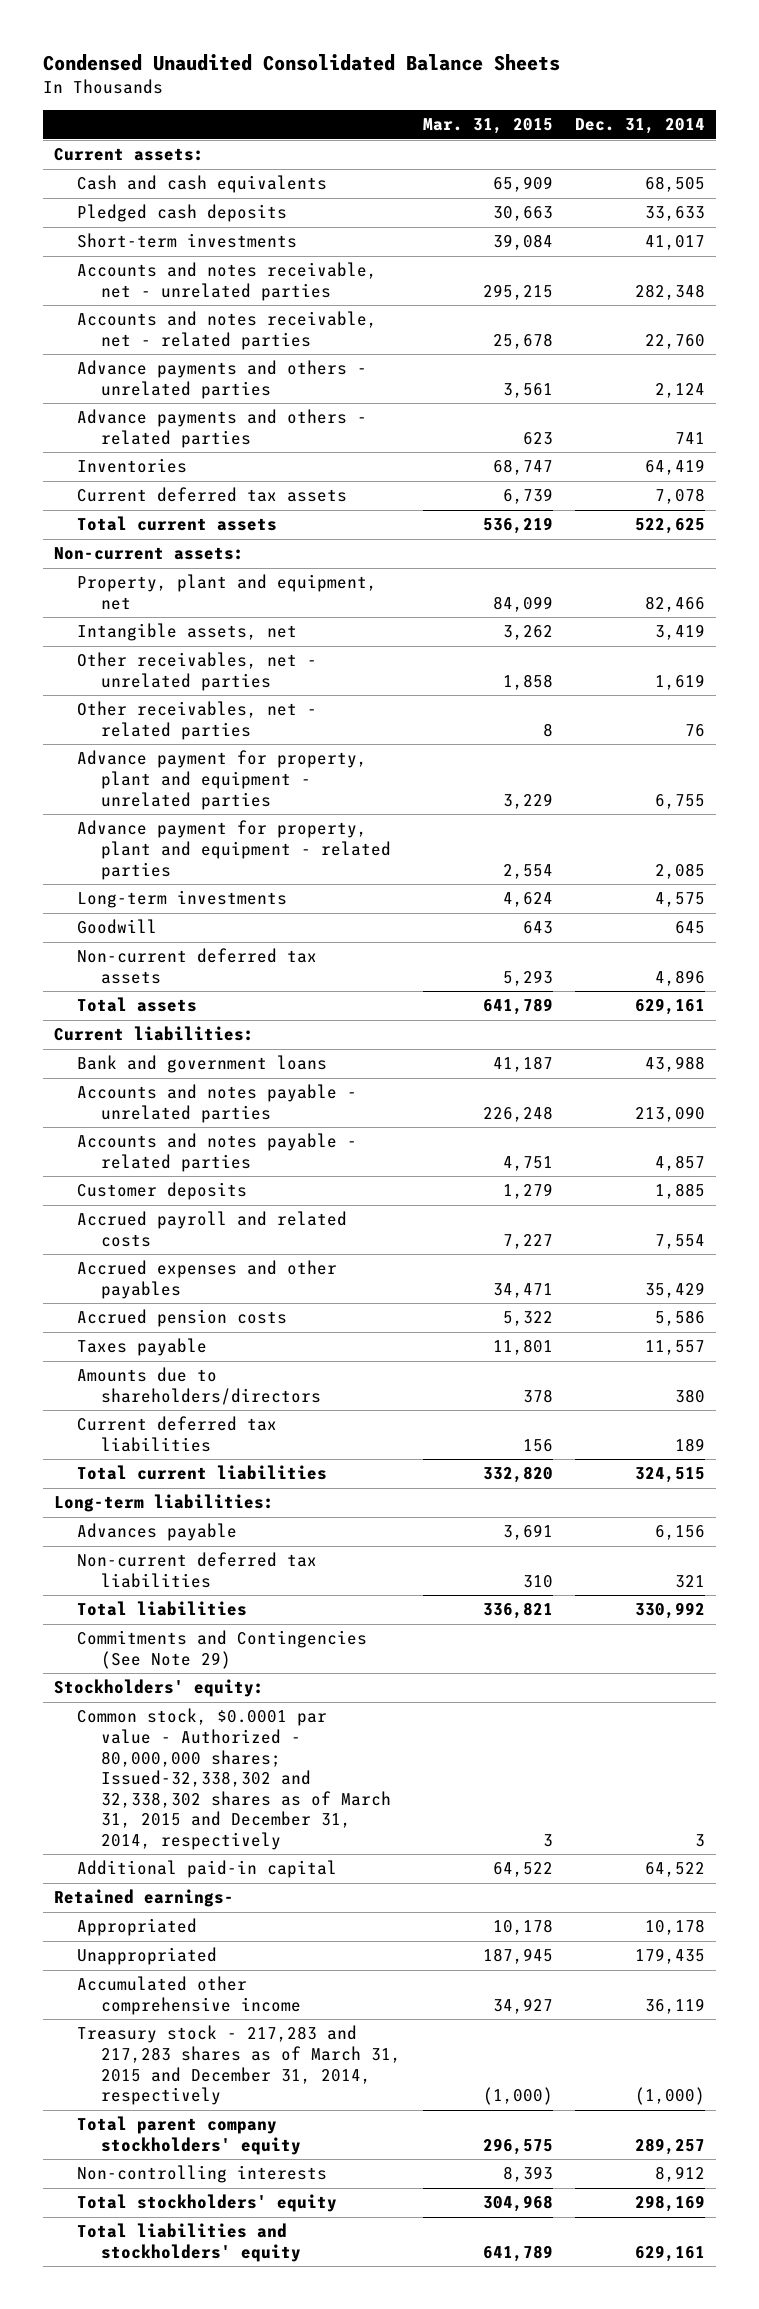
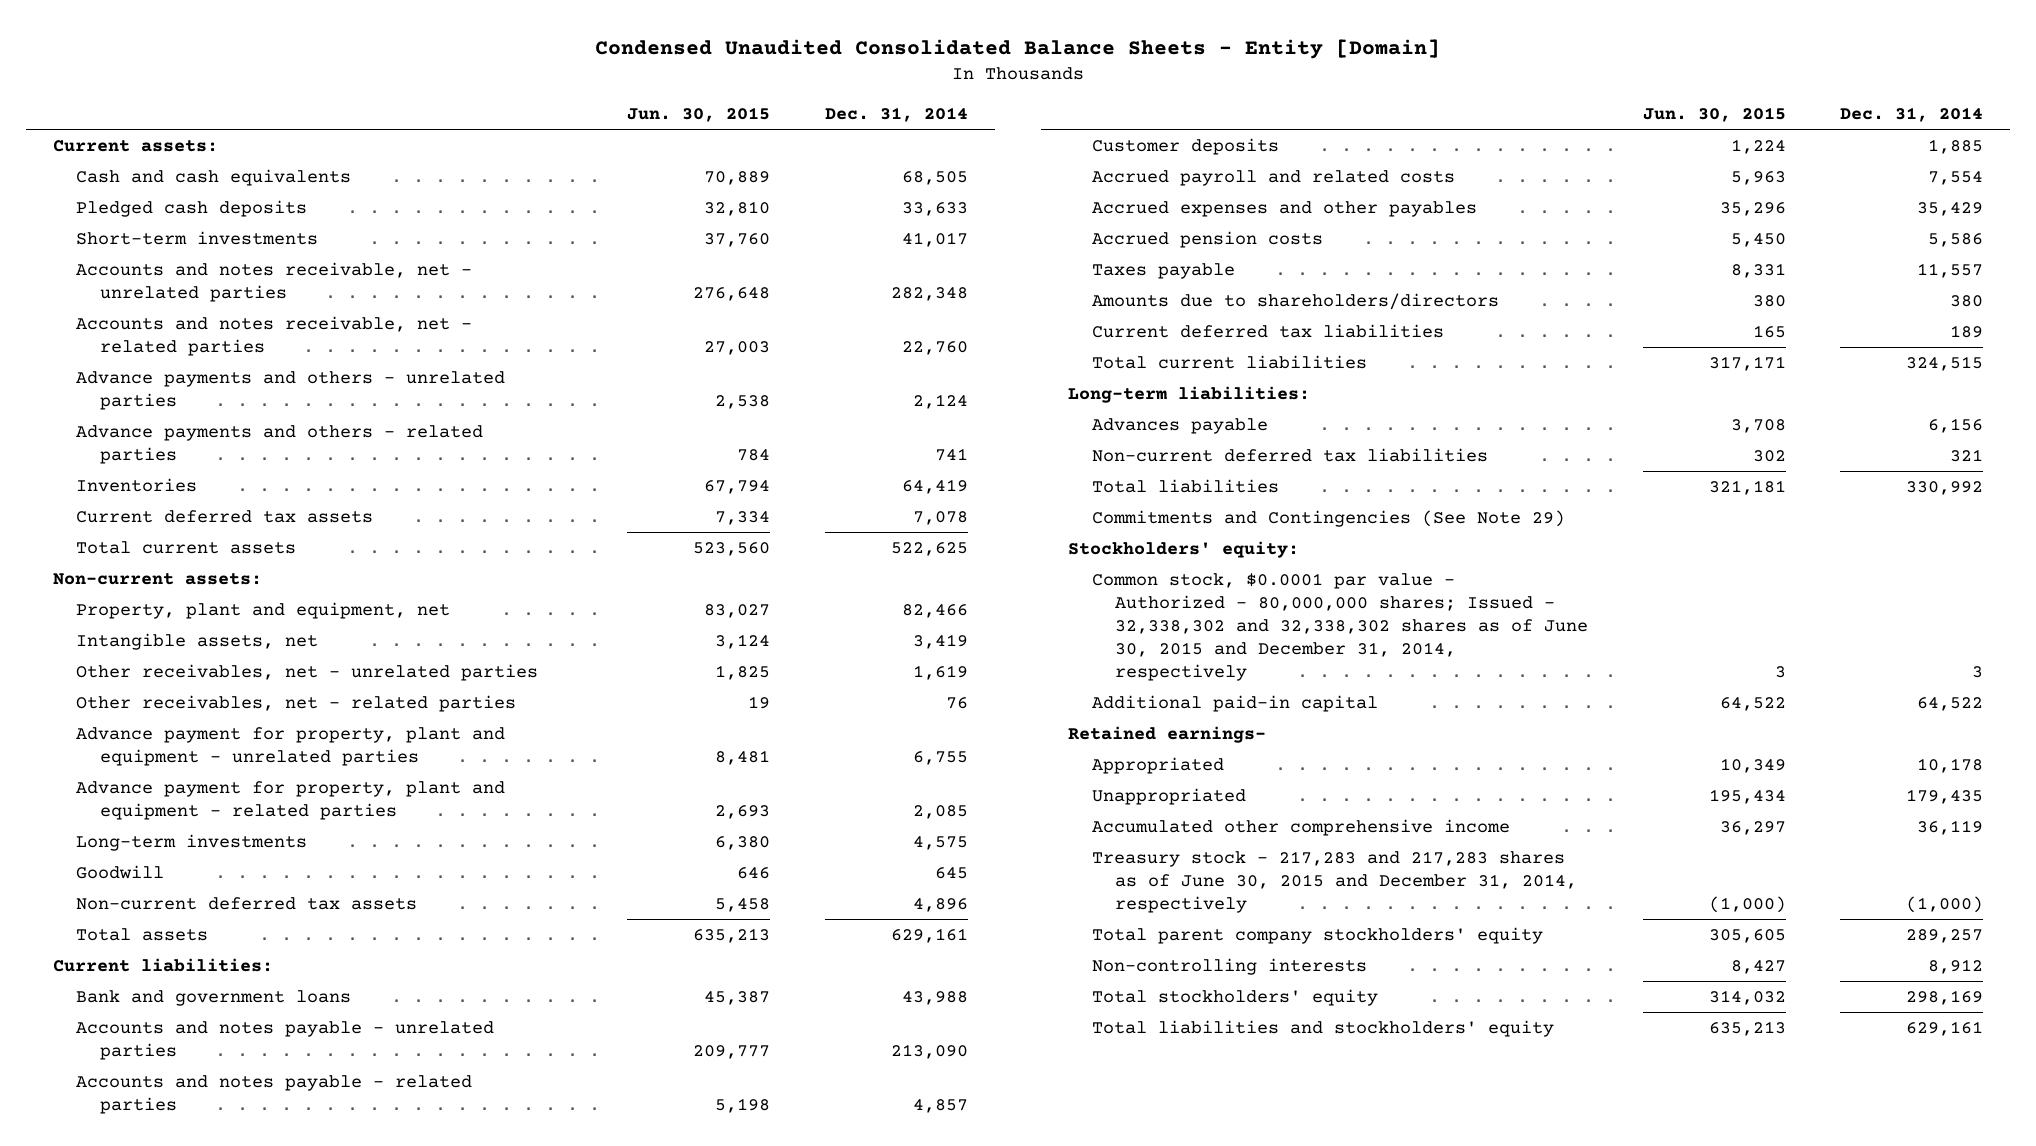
- Condensed Unaudited Consolidated Balance Sheets
+ Condensed Unaudited Consolidated Balance Sheets - Entity [Domain]
- | Mar. 31, 2015 | Dec. 31, 2014
+ | Jun. 30, 2015 | Dec. 31, 2014
- Common stock, $0.0001 par value - Authorized - 80,000,000 shares; Issued-32,338,302 and 32,338,302 shares as of March 31, 2015 and December 31, 2014, respectively | 3 | 3
+ Common stock, $0.0001 par value - Authorized - 80,000,000 shares; Issued - 32,338,302 and 32,338,302 shares as of June 30, 2015 and December 31, 2014, respectively | 3 | 3
- Treasury stock - 217,283 and 217,283 shares as of March 31, 2015 and December 31, 2014, respectively | (1,000) | (1,000)
+ Treasury stock - 217,283 and 217,283 shares as of June 30, 2015 and December 31, 2014, respectively | (1,000) | (1,000)

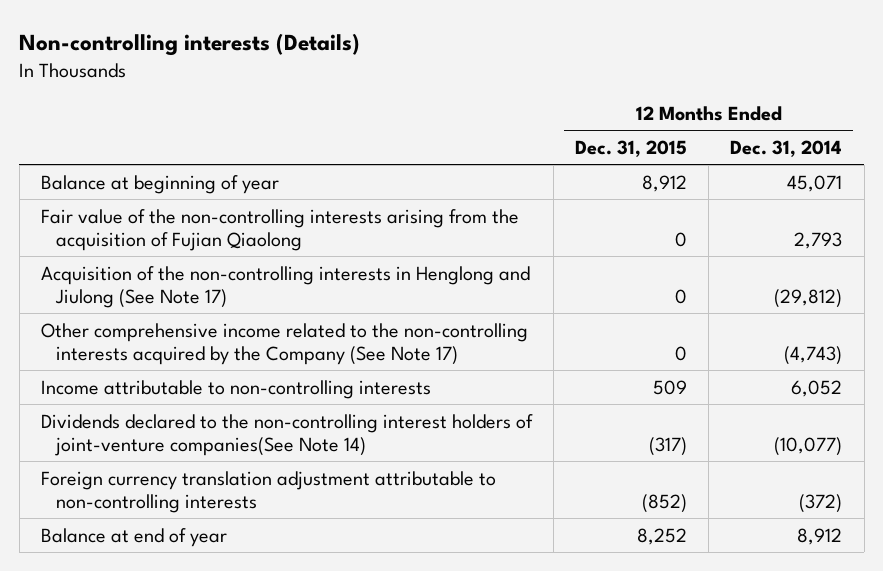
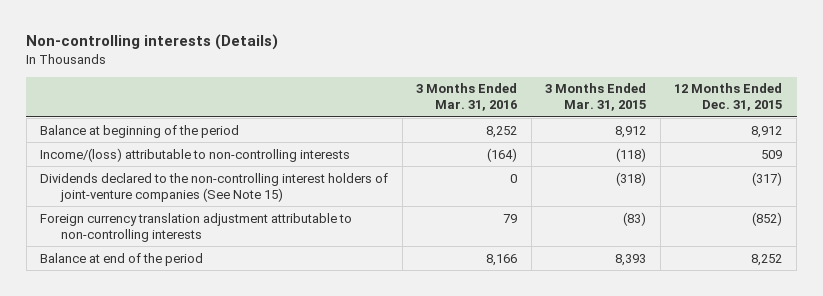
- | 12 Months Ended Dec. 31, 2015 | 12 Months Ended Dec. 31, 2014
+ | 3 Months Ended Mar. 31, 2016 | 3 Months Ended Mar. 31, 2015 | 12 Months Ended Dec. 31, 2015
- Balance at beginning of year | 8,912 | 45,071
- Fair value of the non-controlling interests arising from the acquisition of Fujian Qiaolong | 0 | 2,793
- Acquisition of the non-controlling interests in Henglong and Jiulong (See Note 17) | 0 | (29,812)
- Other comprehensive income related to the non-controlling interests acquired by the Company (See Note 17) | 0 | (4,743)
- Income attributable to non-controlling interests | 509 | 6,052
- Dividends declared to the non-controlling interest holders of joint-venture companies(See Note 14) | (317) | (10,077)
+ Balance at beginning of the period | 8,252 | 8,912 | 8,912
+ Income/(loss) attributable to non-controlling interests | (164) | (118) | 509
+ Dividends declared to the non-controlling interest holders of joint-venture companies (See Note 15) | 0 | (318) | (317)
- Balance at end of year | 8,252 | 8,912
+ Balance at end of the period | 8,166 | 8,393 | 8,252

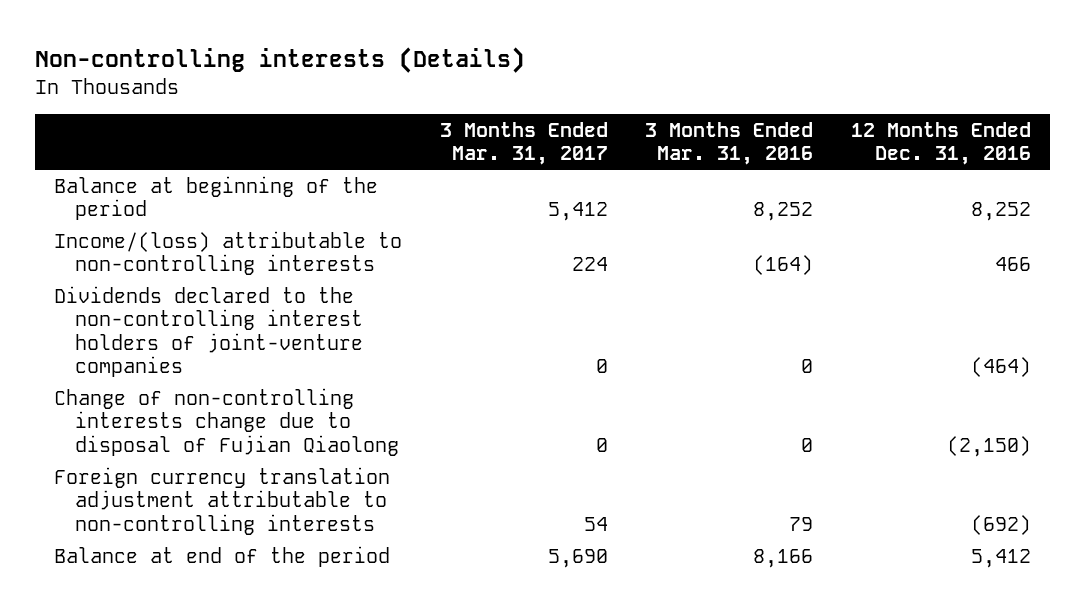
- | 3 Months Ended Mar. 31, 2016 | 3 Months Ended Mar. 31, 2015 | 12 Months Ended Dec. 31, 2015
+ | 3 Months Ended Mar. 31, 2017 | 3 Months Ended Mar. 31, 2016 | 12 Months Ended Dec. 31, 2016
- Dividends declared to the non-controlling interest holders of joint-venture companies (See Note 15) | 0 | (318) | (317)
+ Dividends declared to the non-controlling interest holders of joint-venture companies | 0 | 0 | (464)
+ Change of non-controlling interests change due to disposal of Fujian Qiaolong | 0 | 0 | (2,150)

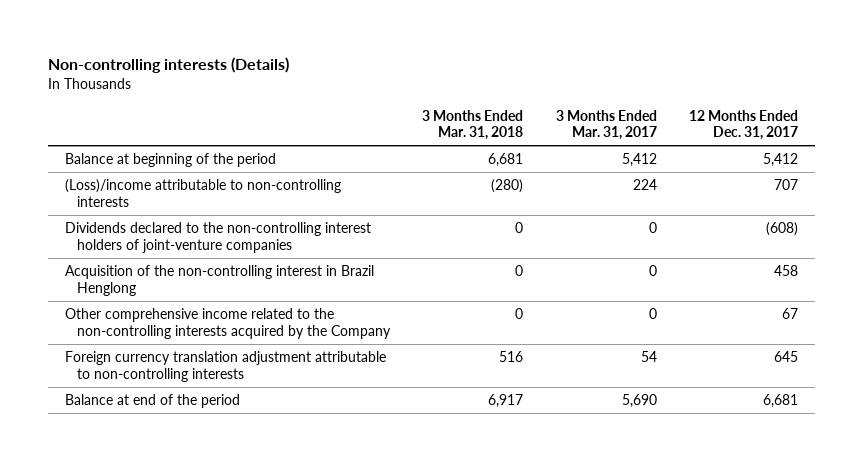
- | 3 Months Ended Mar. 31, 2017 | 3 Months Ended Mar. 31, 2016 | 12 Months Ended Dec. 31, 2016
+ | 3 Months Ended Mar. 31, 2018 | 3 Months Ended Mar. 31, 2017 | 12 Months Ended Dec. 31, 2017
- Income/(loss) attributable to non-controlling interests | 224 | (164) | 466
+ (Loss)/income attributable to non-controlling interests | (280) | 224 | 707
- Change of non-controlling interests change due to disposal of Fujian Qiaolong | 0 | 0 | (2,150)
+ Acquisition of the non-controlling interest in Brazil Henglong | 0 | 0 | 458
+ Other comprehensive income related to the non-controlling interests acquired by the Company | 0 | 0 | 67

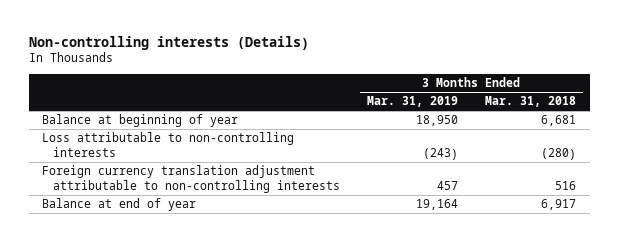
- | 3 Months Ended Mar. 31, 2018 | 3 Months Ended Mar. 31, 2017 | 12 Months Ended Dec. 31, 2017
+ | 3 Months Ended Mar. 31, 2019 | 3 Months Ended Mar. 31, 2018
- Balance at beginning of the period | 6,681 | 5,412 | 5,412
- (Loss)/income attributable to non-controlling interests | (280) | 224 | 707
- Dividends declared to the non-controlling interest holders of joint-venture companies | 0 | 0 | (608)
- Acquisition of the non-controlling interest in Brazil Henglong | 0 | 0 | 458
- Other comprehensive income related to the non-controlling interests acquired by the Company | 0 | 0 | 67
+ Balance at beginning of year | 18,950 | 6,681
+ Loss attributable to non-controlling interests | (243) | (280)
- Balance at end of the period | 6,917 | 5,690 | 6,681
+ Balance at end of year | 19,164 | 6,917

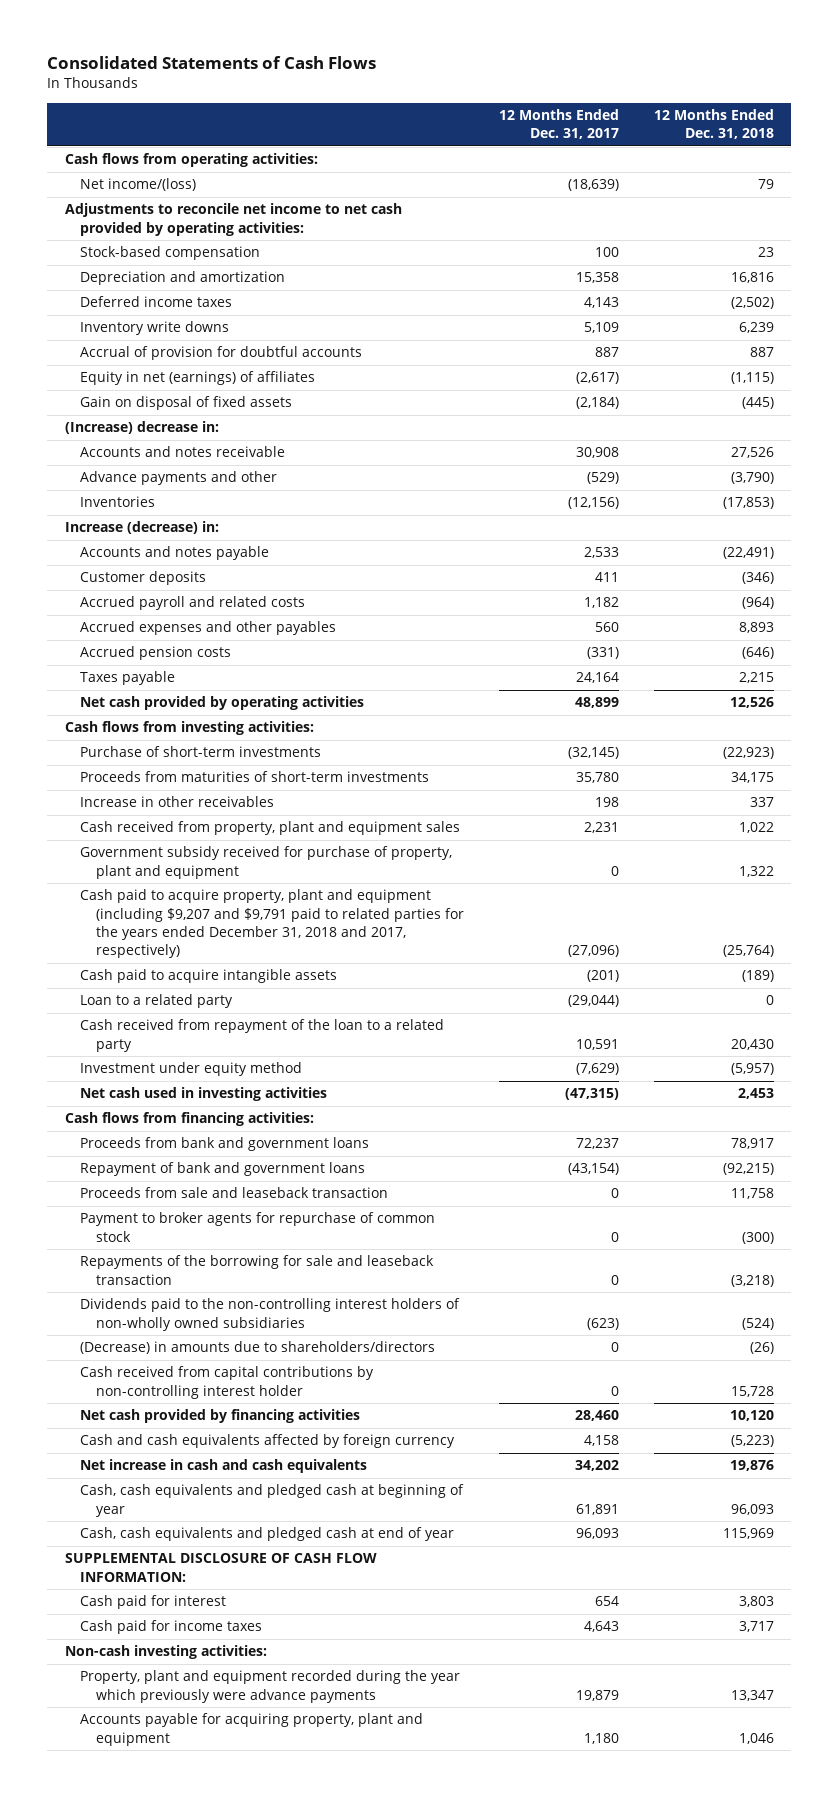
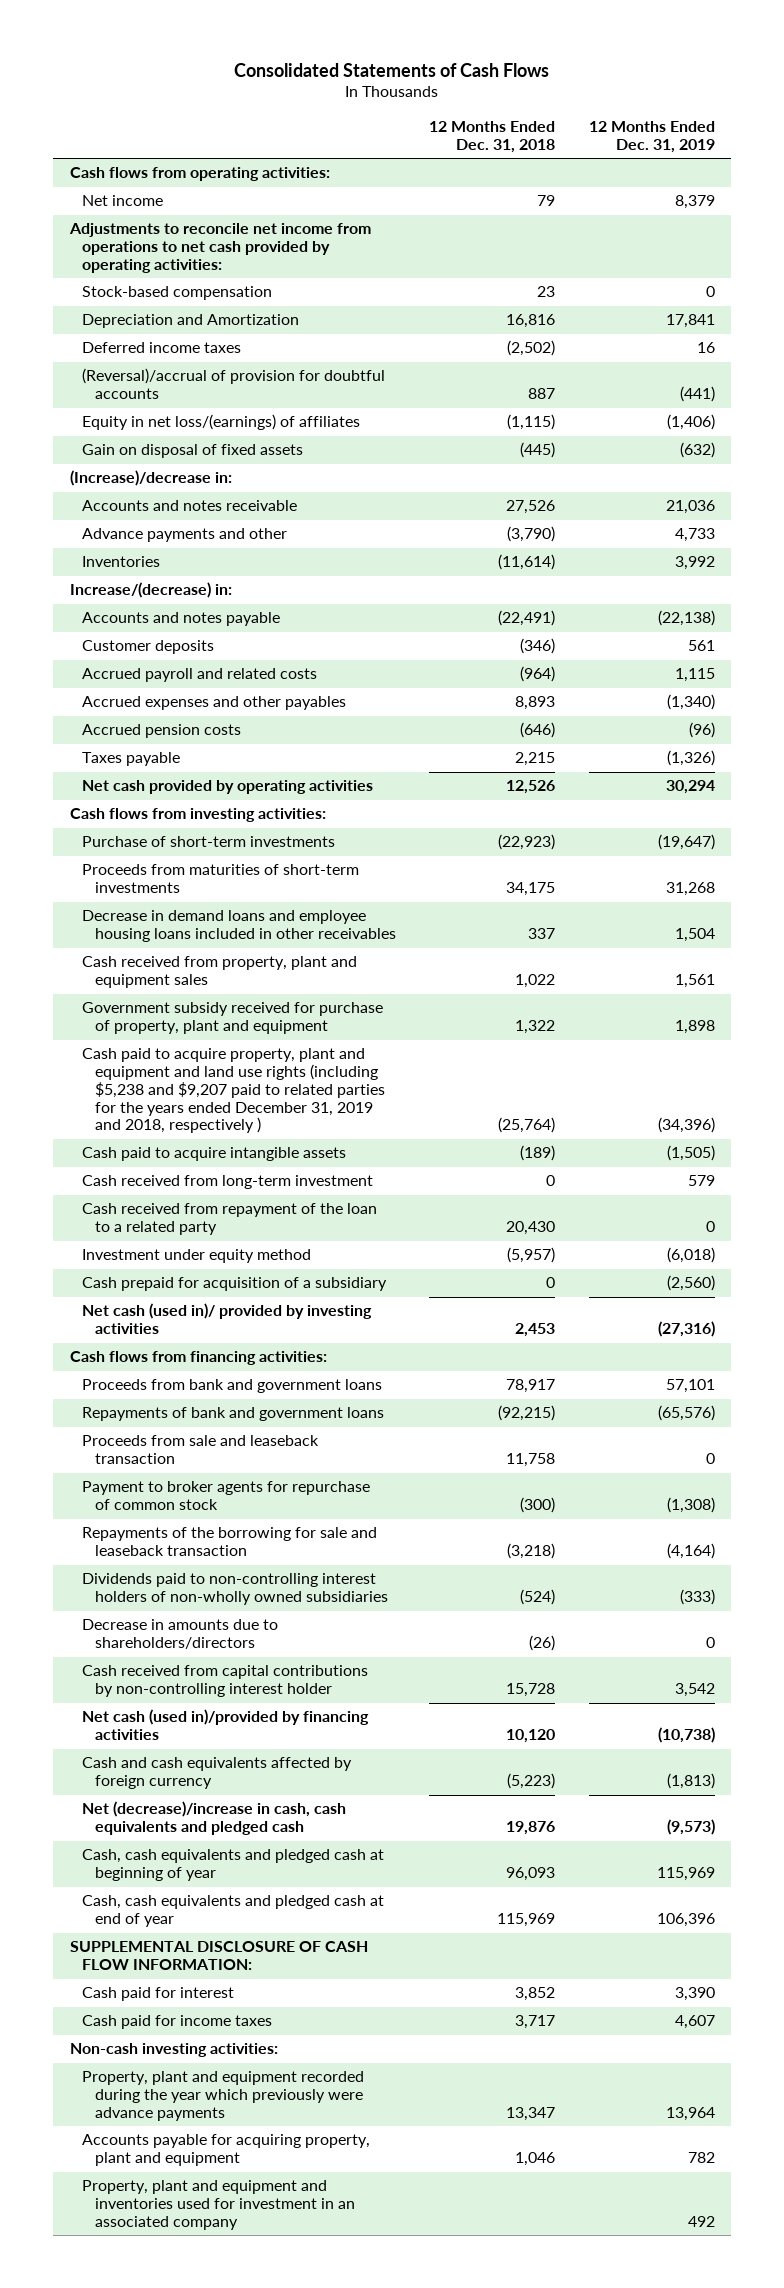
- | 12 Months Ended Dec. 31, 2017 | 12 Months Ended Dec. 31, 2018
+ | 12 Months Ended Dec. 31, 2018 | 12 Months Ended Dec. 31, 2019
- Net income/(loss) | (18,639) | 79
- Adjustments to reconcile net income to net cash provided by operating activities:
+ Net income | 79 | 8,379
+ Adjustments to reconcile net income from operations to net cash provided by operating activities:
- Depreciation and amortization | 15,358 | 16,816
+ Depreciation and Amortization | 16,816 | 17,841
- Inventory write downs | 5,109 | 6,239
- Accrual of provision for doubtful accounts | 887 | 887
- Equity in net (earnings) of affiliates | (2,617) | (1,115)
+ (Reversal)/accrual of provision for doubtful accounts | 887 | (441)
+ Equity in net loss/(earnings) of affiliates | (1,115) | (1,406)
- (Increase) decrease in:
+ (Increase)/decrease in:
- Inventories | (12,156) | (17,853)
- Increase (decrease) in:
+ Inventories | (11,614) | 3,992
+ Increase/(decrease) in:
- Increase in other receivables | 198 | 337
+ Decrease in demand loans and employee housing loans included in other receivables | 337 | 1,504
- Cash paid to acquire property, plant and equipment (including $9,207 and $9,791 paid to related parties for the years ended December 31, 2018 and 2017, respectively) | (27,096) | (25,764)
+ Cash paid to acquire property, plant and equipment and land use rights (including $5,238 and $9,207 paid to related parties for the years ended December 31, 2019 and 2018, respectively ) | (25,764) | (34,396)
- Loan to a related party | (29,044) | 0
+ Cash received from long-term investment | 0 | 579
- Net cash used in investing activities | (47,315) | 2,453
+ Cash prepaid for acquisition of a subsidiary | 0 | (2,560)
+ Net cash (used in)/ provided by investing activities | 2,453 | (27,316)
- Repayment of bank and government loans | (43,154) | (92,215)
+ Repayments of bank and government loans | (92,215) | (65,576)
- Dividends paid to the non-controlling interest holders of non-wholly owned subsidiaries | (623) | (524)
- (Decrease) in amounts due to shareholders/directors | 0 | (26)
+ Dividends paid to non-controlling interest holders of non-wholly owned subsidiaries | (524) | (333)
+ Decrease in amounts due to shareholders/directors | (26) | 0
- Net cash provided by financing activities | 28,460 | 10,120
+ Net cash (used in)/provided by financing activities | 10,120 | (10,738)
- Net increase in cash and cash equivalents | 34,202 | 19,876
+ Net (decrease)/increase in cash, cash equivalents and pledged cash | 19,876 | (9,573)
- Cash paid for interest | 654 | 3,803
+ Cash paid for interest | 3,852 | 3,390
+ Property, plant and equipment and inventories used for investment in an associated company | | 492

